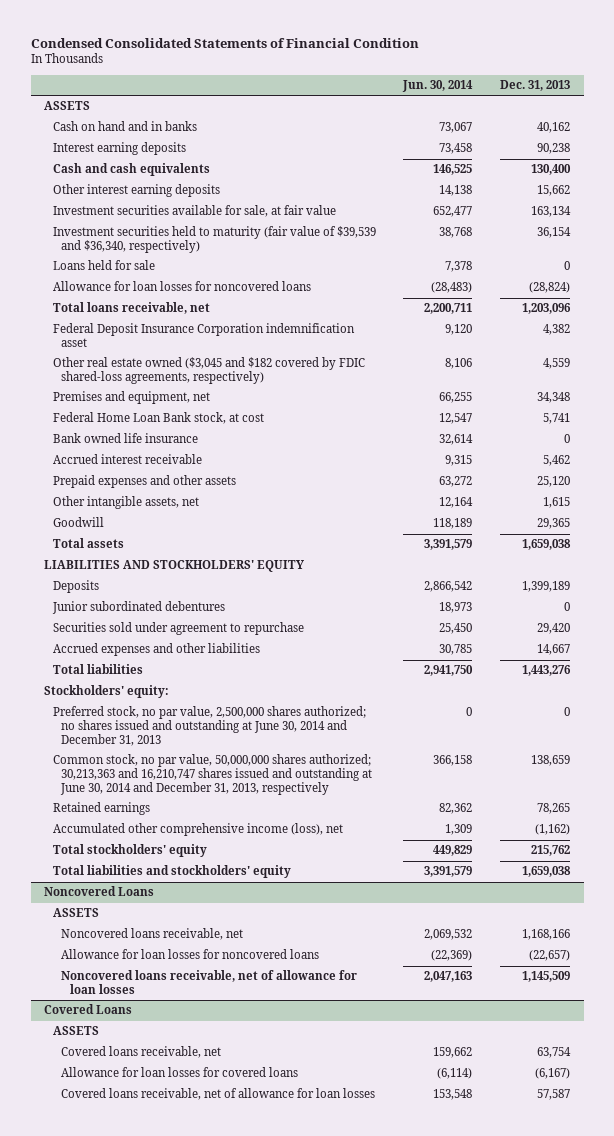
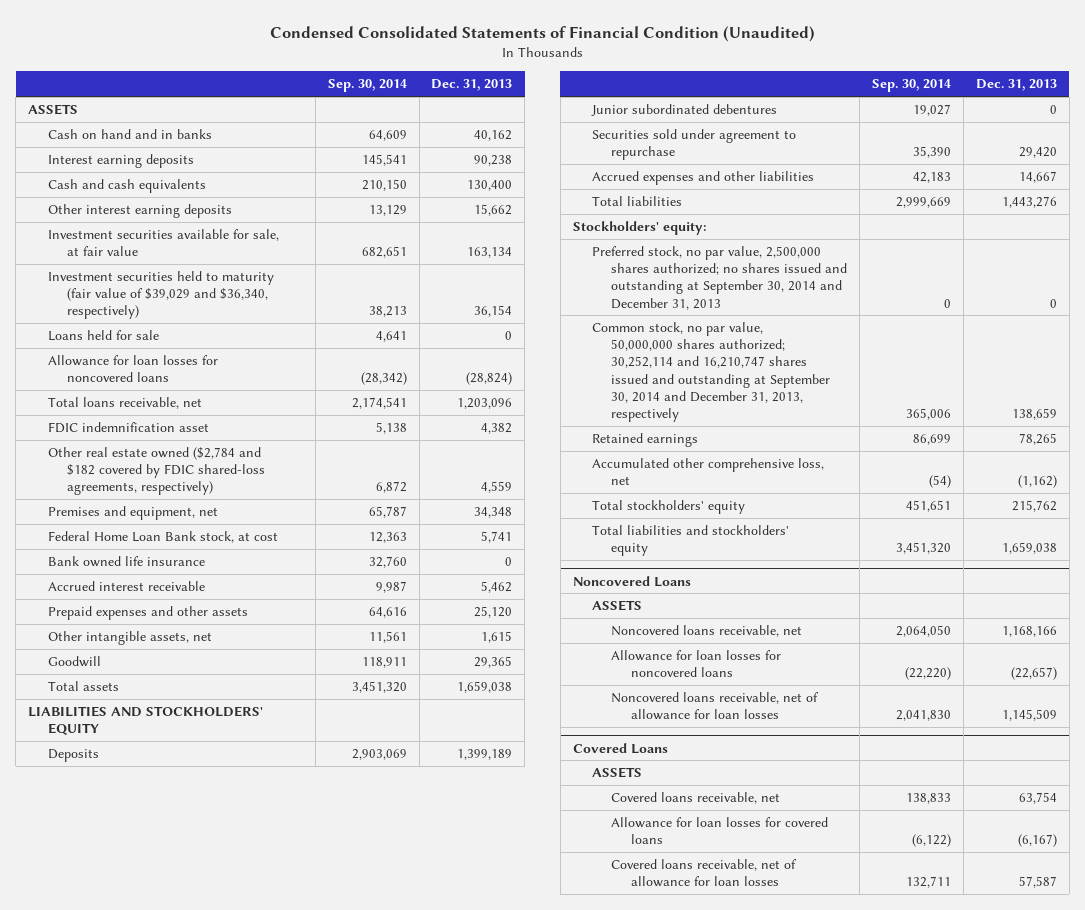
- Condensed Consolidated Statements of Financial Condition
+ Condensed Consolidated Statements of Financial Condition (Unaudited)
- | Jun. 30, 2014 | Dec. 31, 2013
+ | Sep. 30, 2014 | Dec. 31, 2013
- Investment securities held to maturity (fair value of $39,539 and $36,340, respectively) | 38,768 | 36,154
+ Investment securities held to maturity (fair value of $39,029 and $36,340, respectively) | 38,213 | 36,154
- Federal Deposit Insurance Corporation indemnification asset | 9,120 | 4,382
- Other real estate owned ($3,045 and $182 covered by FDIC shared-loss agreements, respectively) | 8,106 | 4,559
+ FDIC indemnification asset | 5,138 | 4,382
+ Other real estate owned ($2,784 and $182 covered by FDIC shared-loss agreements, respectively) | 6,872 | 4,559
- Preferred stock, no par value, 2,500,000 shares authorized; no shares issued and outstanding at June 30, 2014 and December 31, 2013 | 0 | 0
- Common stock, no par value, 50,000,000 shares authorized; 30,213,363 and 16,210,747 shares issued and outstanding at June 30, 2014 and December 31, 2013, respectively | 366,158 | 138,659
+ Preferred stock, no par value, 2,500,000 shares authorized; no shares issued and outstanding at September 30, 2014 and December 31, 2013 | 0 | 0
+ Common stock, no par value, 50,000,000 shares authorized; 30,252,114 and 16,210,747 shares issued and outstanding at September 30, 2014 and December 31, 2013, respectively | 365,006 | 138,659
- Accumulated other comprehensive income (loss), net | 1,309 | (1,162)
+ Accumulated other comprehensive loss, net | (54) | (1,162)

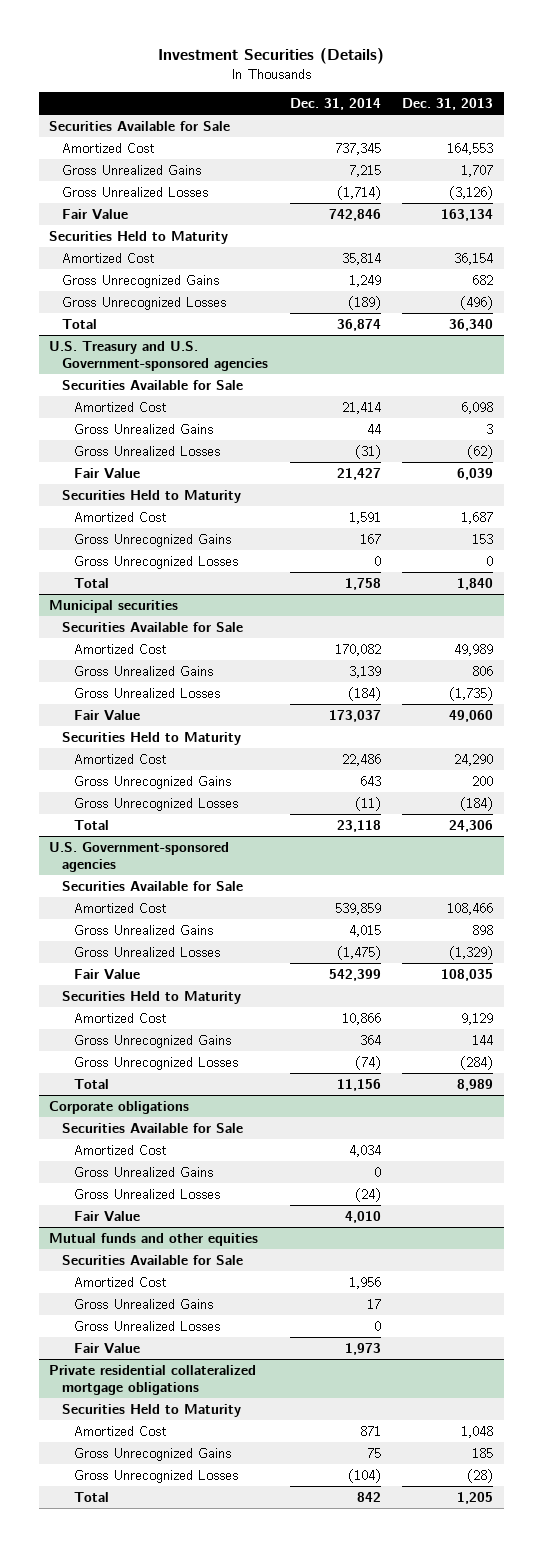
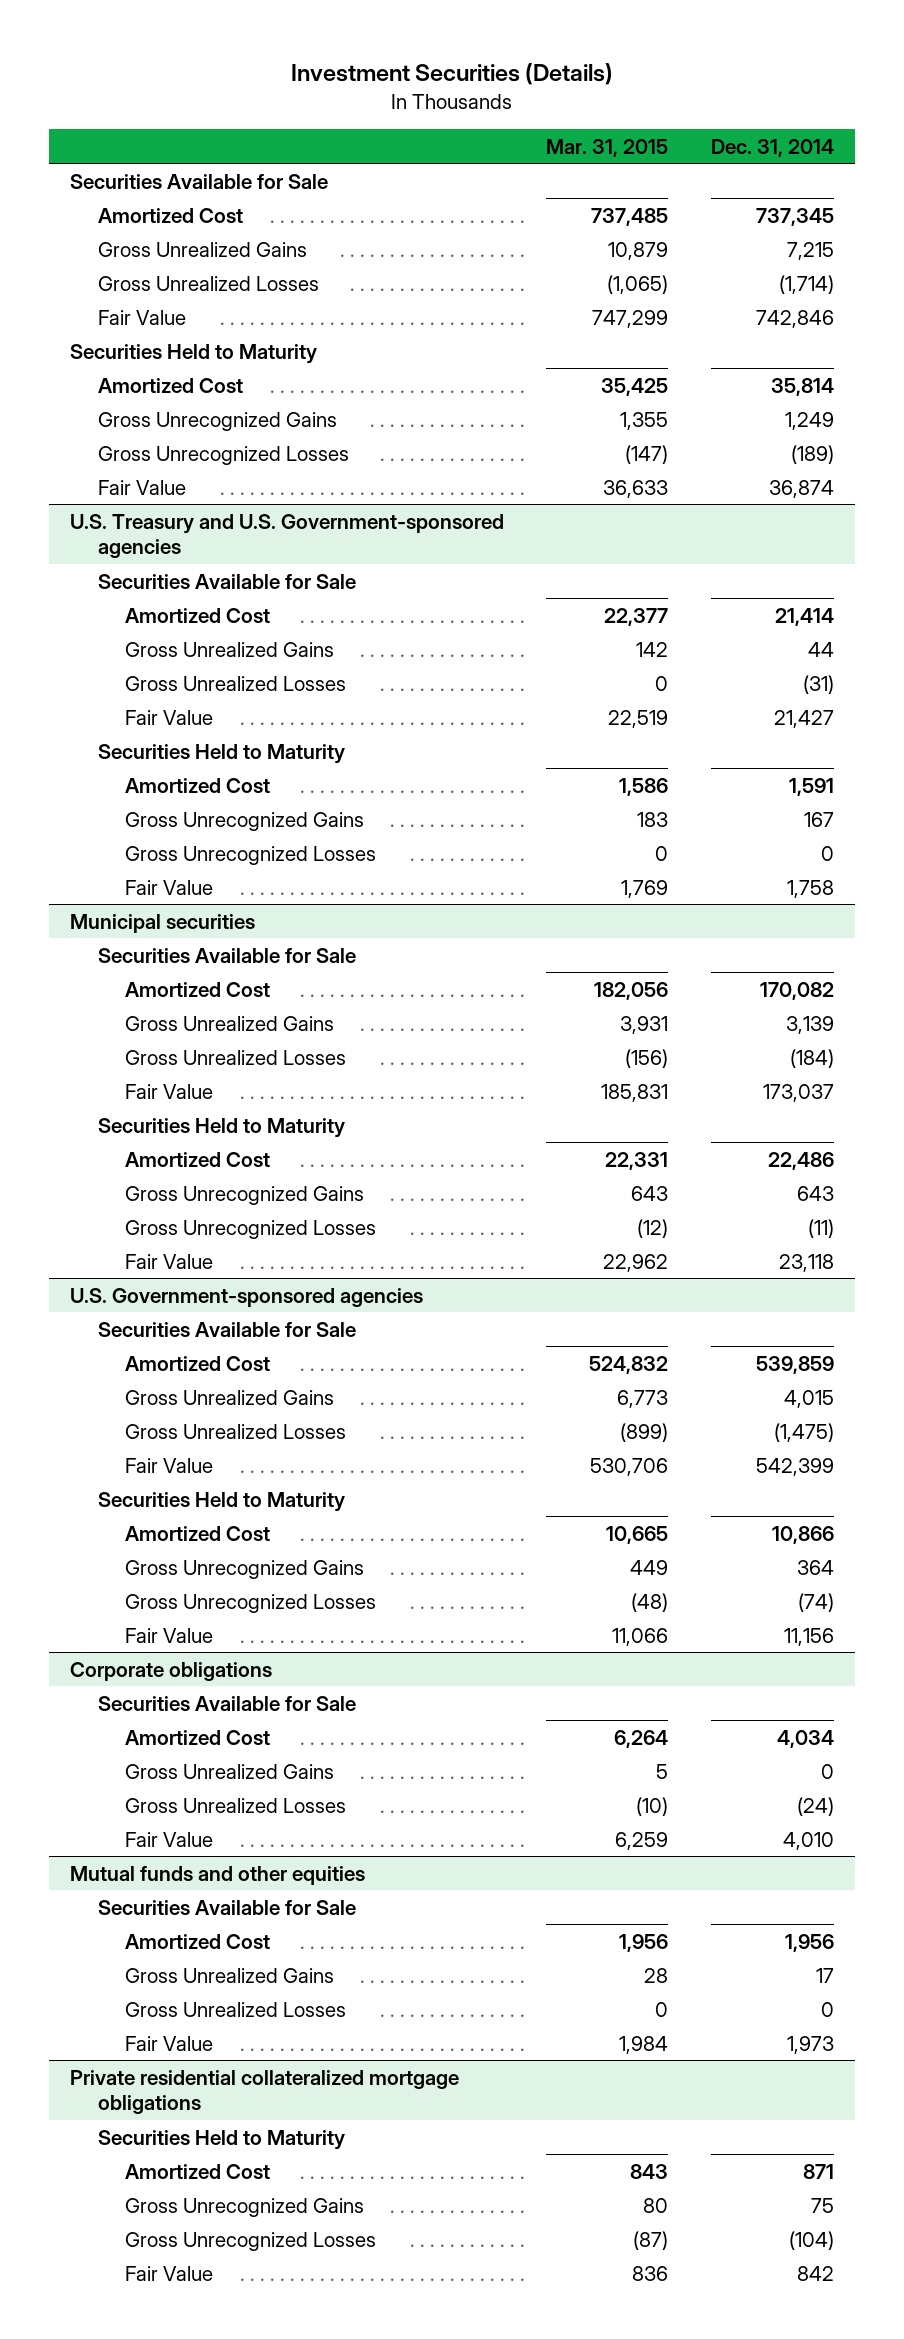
- | Dec. 31, 2014 | Dec. 31, 2013
+ | Mar. 31, 2015 | Dec. 31, 2014
- Total | 36,874 | 36,340
+ Fair Value | 36,633 | 36,874
@ U.S. Treasury and U.S. Government-sponsored agencies
- Total | 1,758 | 1,840
+ Fair Value | 1,769 | 1,758
@ Municipal securities
- Total | 23,118 | 24,306
+ Fair Value | 22,962 | 23,118
@ U.S. Government-sponsored agencies
- Total | 11,156 | 8,989
+ Fair Value | 11,066 | 11,156
@ Private residential collateralized mortgage obligations
- Total | 842 | 1,205
+ Fair Value | 836 | 842

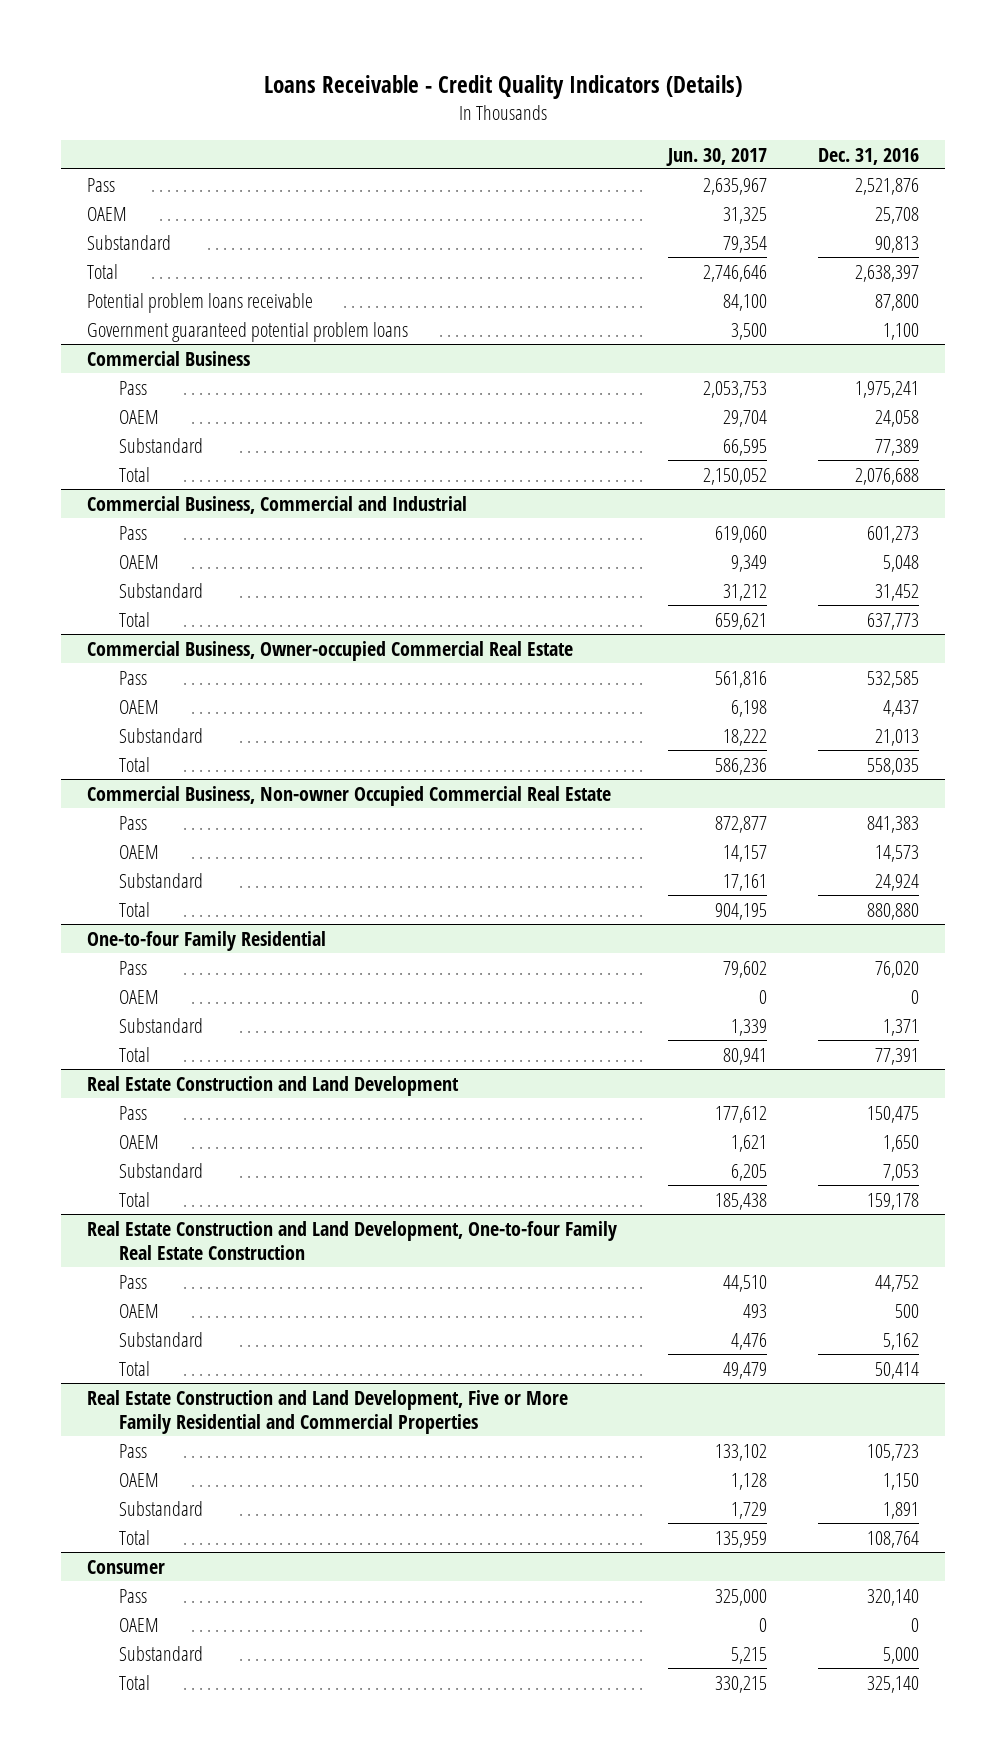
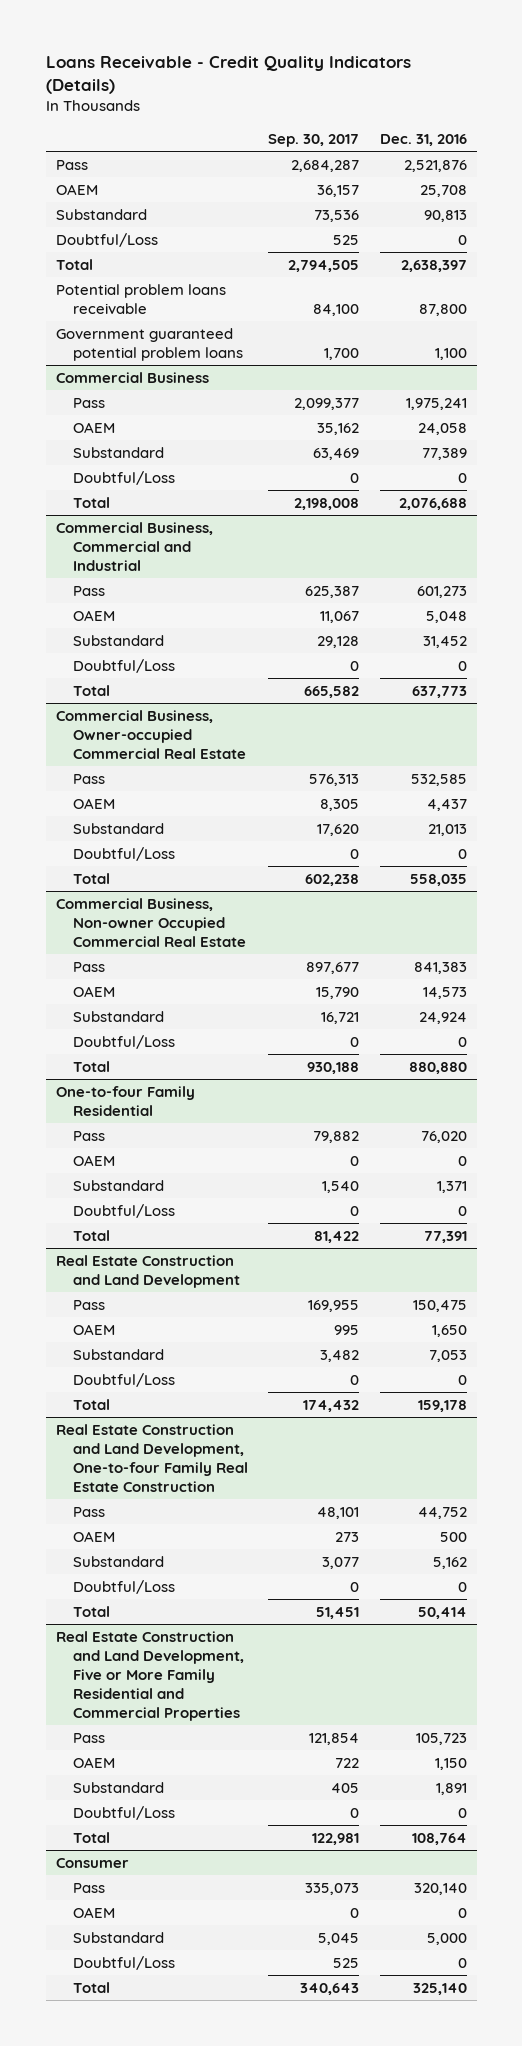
- | Jun. 30, 2017 | Dec. 31, 2016
+ | Sep. 30, 2017 | Dec. 31, 2016
+ Doubtful/Loss | 525 | 0
@ Commercial Business
+ Doubtful/Loss | 0 | 0
@ Commercial Business, Commercial and Industrial
+ Doubtful/Loss | 0 | 0
@ Commercial Business, Owner-occupied Commercial Real Estate
+ Doubtful/Loss | 0 | 0
@ Commercial Business, Non-owner Occupied Commercial Real Estate
+ Doubtful/Loss | 0 | 0
@ One-to-four Family Residential
+ Doubtful/Loss | 0 | 0
@ Real Estate Construction and Land Development
+ Doubtful/Loss | 0 | 0
@ Real Estate Construction and Land Development, One-to-four Family Real Estate Construction
+ Doubtful/Loss | 0 | 0
@ Real Estate Construction and Land Development, Five or More Family Residential and Commercial Properties
+ Doubtful/Loss | 0 | 0
@ Consumer
+ Doubtful/Loss | 525 | 0

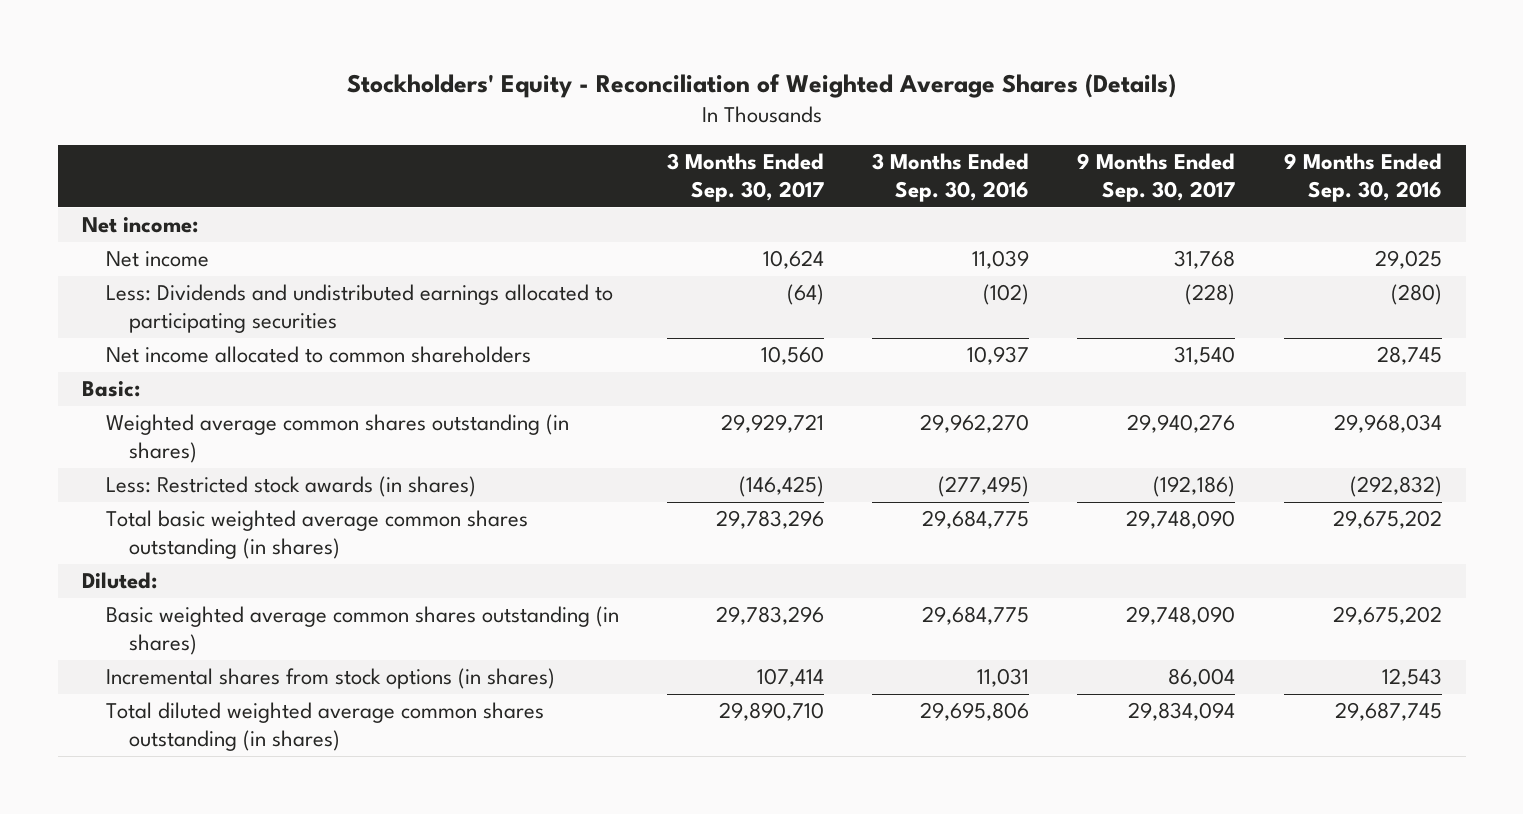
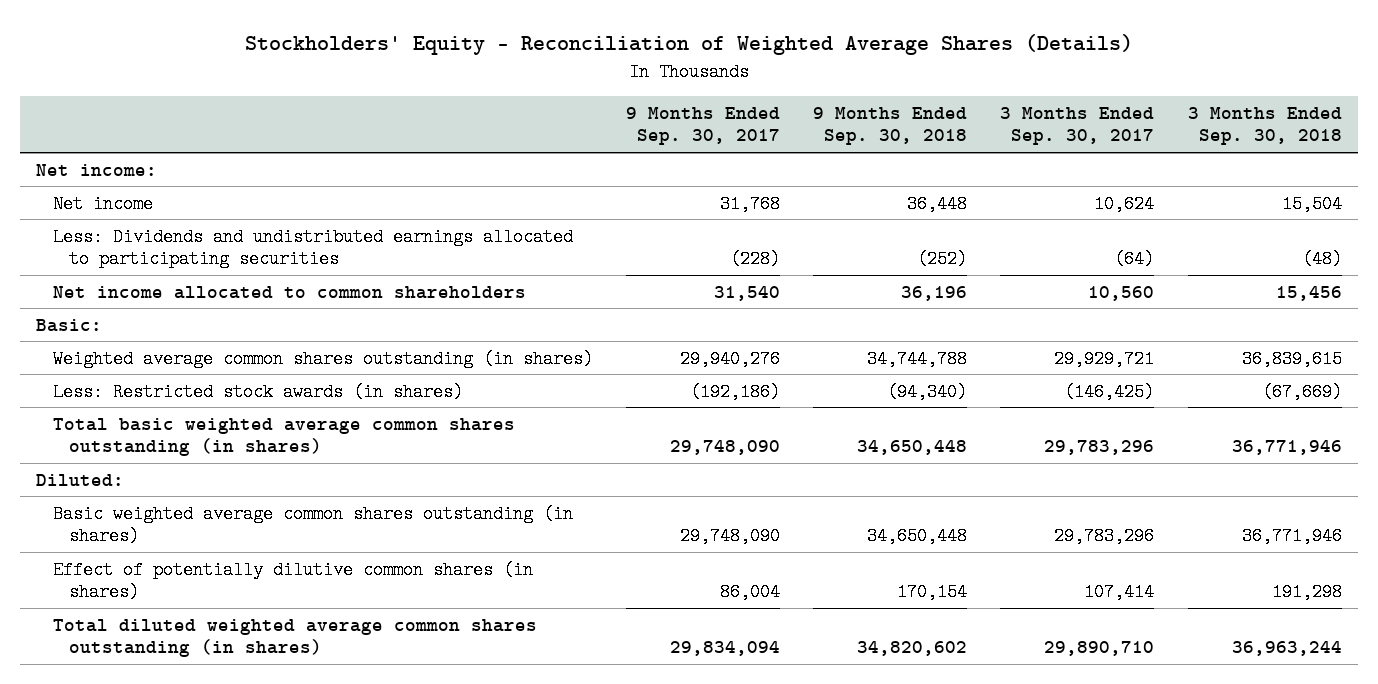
- | 3 Months Ended Sep. 30, 2017 | 3 Months Ended Sep. 30, 2016 | 9 Months Ended Sep. 30, 2017 | 9 Months Ended Sep. 30, 2016
+ | 9 Months Ended Sep. 30, 2017 | 9 Months Ended Sep. 30, 2018 | 3 Months Ended Sep. 30, 2017 | 3 Months Ended Sep. 30, 2018
- Incremental shares from stock options (in shares) | 107,414 | 11,031 | 86,004 | 12,543
+ Effect of potentially dilutive common shares (in shares) | 86,004 | 170,154 | 107,414 | 191,298

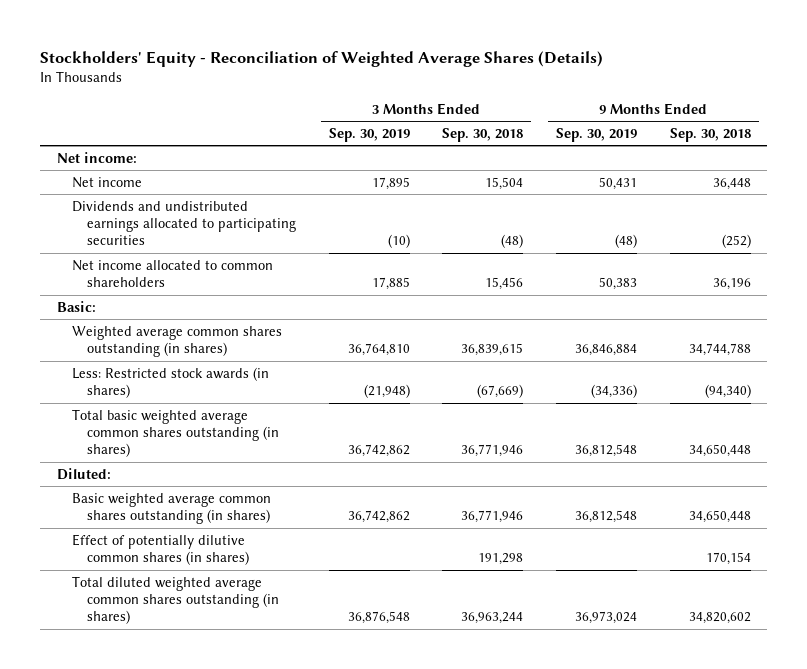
- | 9 Months Ended Sep. 30, 2017 | 9 Months Ended Sep. 30, 2018 | 3 Months Ended Sep. 30, 2017 | 3 Months Ended Sep. 30, 2018
+ | 3 Months Ended Sep. 30, 2019 | 3 Months Ended Sep. 30, 2018 | 9 Months Ended Sep. 30, 2019 | 9 Months Ended Sep. 30, 2018
- Less: Dividends and undistributed earnings allocated to participating securities | (228) | (252) | (64) | (48)
+ Dividends and undistributed earnings allocated to participating securities | (10) | (48) | (48) | (252)

